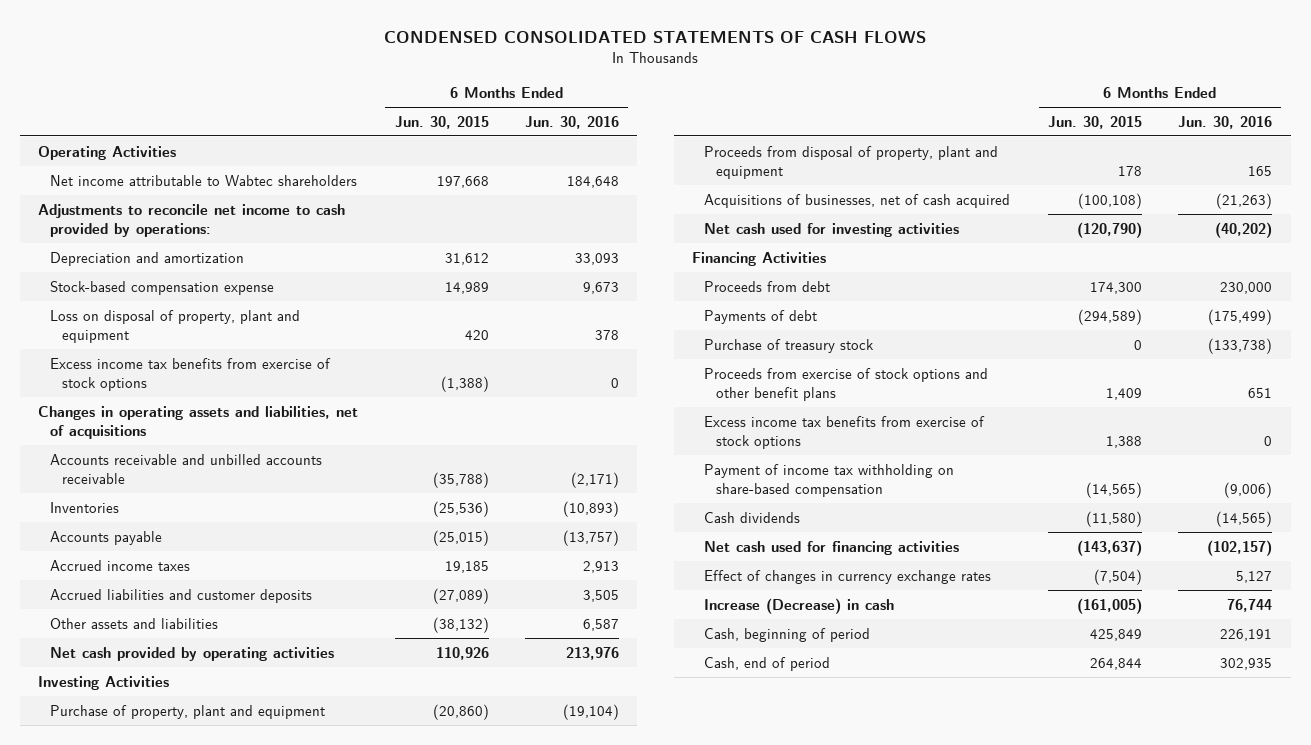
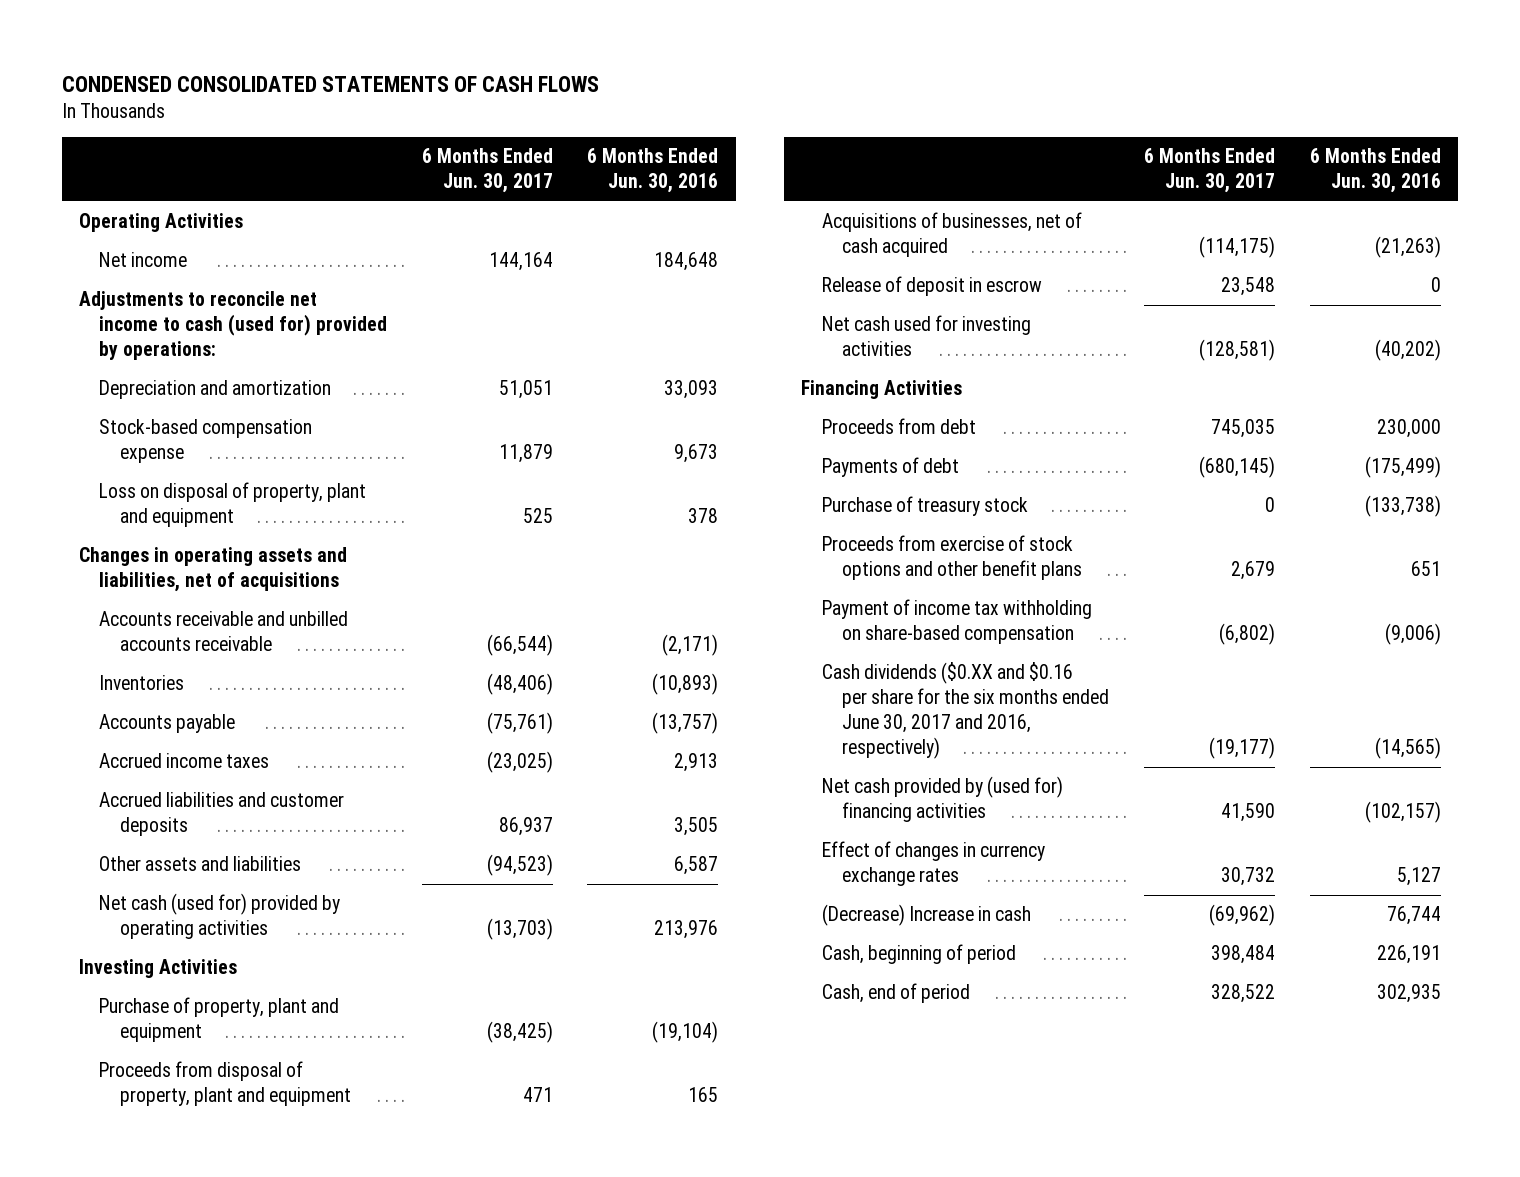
- | 6 Months Ended Jun. 30, 2015 | 6 Months Ended Jun. 30, 2016
+ | 6 Months Ended Jun. 30, 2017 | 6 Months Ended Jun. 30, 2016
- Net income attributable to Wabtec shareholders | 197,668 | 184,648
- Adjustments to reconcile net income to cash provided by operations:
+ Net income | 144,164 | 184,648
+ Adjustments to reconcile net income to cash (used for) provided by operations:
- Excess income tax benefits from exercise of stock options | (1,388) | 0
- Net cash provided by operating activities | 110,926 | 213,976
+ Net cash (used for) provided by operating activities | (13,703) | 213,976
+ Release of deposit in escrow | 23,548 | 0
- Excess income tax benefits from exercise of stock options | 1,388 | 0
- Cash dividends | (11,580) | (14,565)
- Net cash used for financing activities | (143,637) | (102,157)
+ Cash dividends ($0.XX and $0.16 per share for the six months ended June 30, 2017 and 2016, respectively) | (19,177) | (14,565)
+ Net cash provided by (used for) financing activities | 41,590 | (102,157)
- Increase (Decrease) in cash | (161,005) | 76,744
+ (Decrease) Increase in cash | (69,962) | 76,744

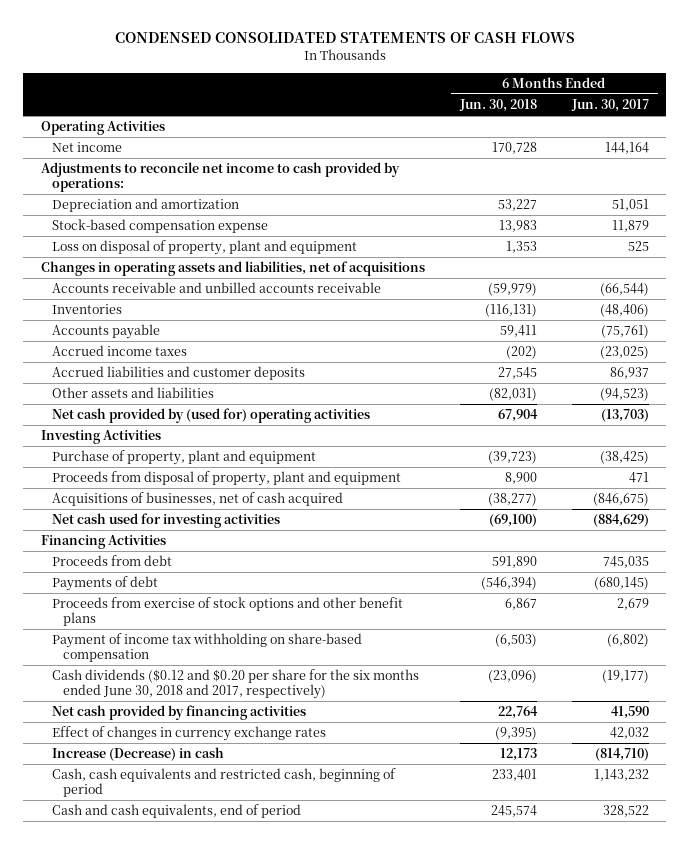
- | 6 Months Ended Jun. 30, 2017 | 6 Months Ended Jun. 30, 2016
+ | 6 Months Ended Jun. 30, 2018 | 6 Months Ended Jun. 30, 2017
- Adjustments to reconcile net income to cash (used for) provided by operations:
+ Adjustments to reconcile net income to cash provided by operations:
- Net cash (used for) provided by operating activities | (13,703) | 213,976
+ Net cash provided by (used for) operating activities | 67,904 | (13,703)
- Acquisitions of businesses, net of cash acquired | (114,175) | (21,263)
- Release of deposit in escrow | 23,548 | 0
- Net cash used for investing activities | (128,581) | (40,202)
+ Acquisitions of businesses, net of cash acquired | (38,277) | (846,675)
+ Net cash used for investing activities | (69,100) | (884,629)
- Purchase of treasury stock | 0 | (133,738)
- Cash dividends ($0.XX and $0.16 per share for the six months ended June 30, 2017 and 2016, respectively) | (19,177) | (14,565)
- Net cash provided by (used for) financing activities | 41,590 | (102,157)
- Effect of changes in currency exchange rates | 30,732 | 5,127
- (Decrease) Increase in cash | (69,962) | 76,744
- Cash, beginning of period | 398,484 | 226,191
- Cash, end of period | 328,522 | 302,935
+ Cash dividends ($0.12 and $0.20 per share for the six months ended June 30, 2018 and 2017, respectively) | (23,096) | (19,177)
+ Net cash provided by financing activities | 22,764 | 41,590
+ Effect of changes in currency exchange rates | (9,395) | 42,032
+ Increase (Decrease) in cash | 12,173 | (814,710)
+ Cash, cash equivalents and restricted cash, beginning of period | 233,401 | 1,143,232
+ Cash and cash equivalents, end of period | 245,574 | 328,522

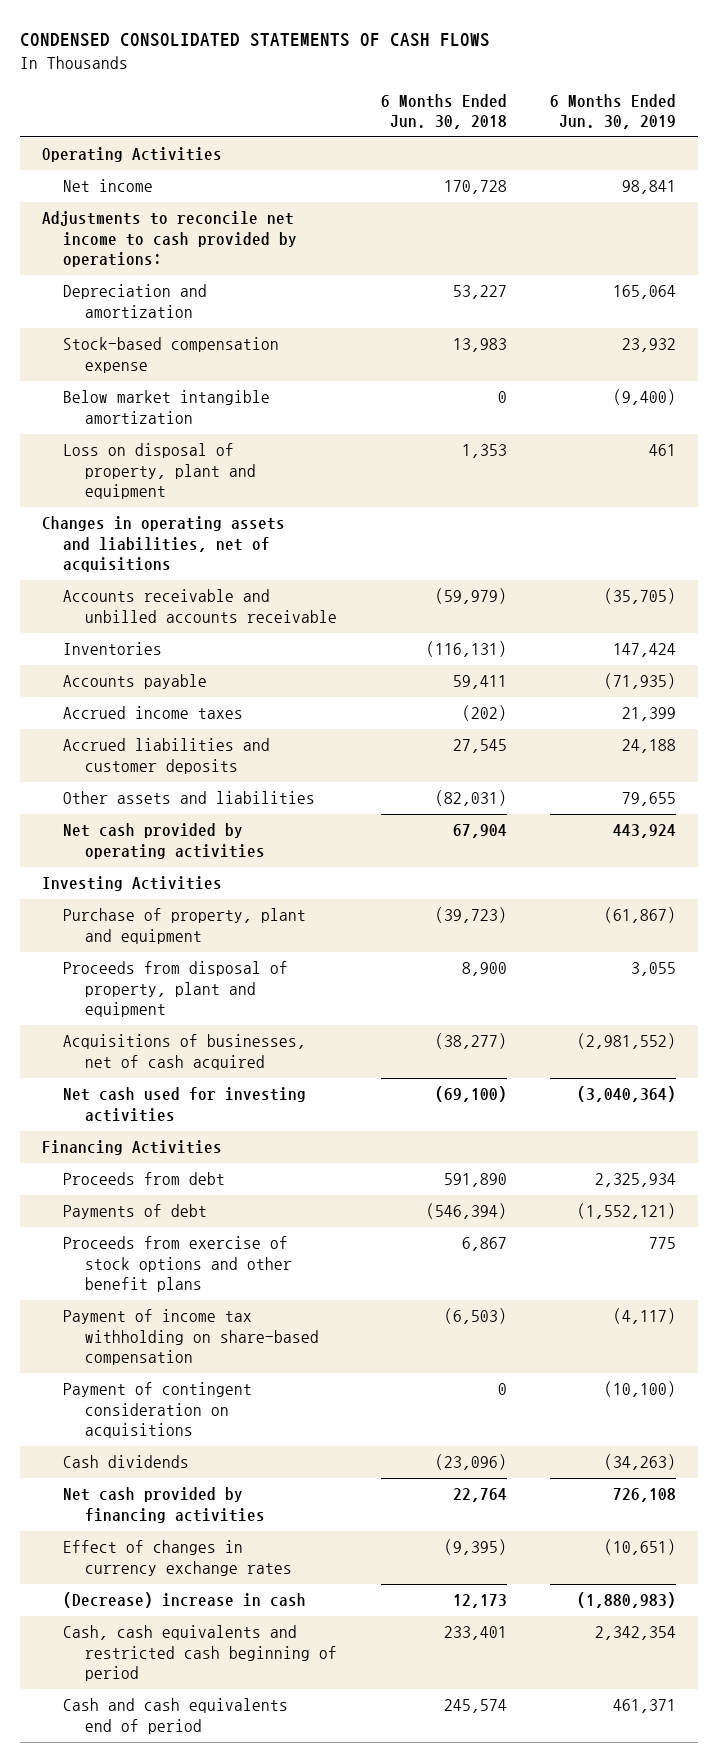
- | 6 Months Ended Jun. 30, 2018 | 6 Months Ended Jun. 30, 2017
+ | 6 Months Ended Jun. 30, 2018 | 6 Months Ended Jun. 30, 2019
+ Below market intangible amortization | 0 | (9,400)
- Net cash provided by (used for) operating activities | 67,904 | (13,703)
+ Net cash provided by operating activities | 67,904 | 443,924
- Cash dividends ($0.12 and $0.20 per share for the six months ended June 30, 2018 and 2017, respectively) | (23,096) | (19,177)
+ Payment of contingent consideration on acquisitions | 0 | (10,100)
+ Cash dividends | (23,096) | (34,263)
- Increase (Decrease) in cash | 12,173 | (814,710)
- Cash, cash equivalents and restricted cash, beginning of period | 233,401 | 1,143,232
- Cash and cash equivalents, end of period | 245,574 | 328,522
+ (Decrease) increase in cash | 12,173 | (1,880,983)
+ Cash, cash equivalents and restricted cash beginning of period | 233,401 | 2,342,354
+ Cash and cash equivalents end of period | 245,574 | 461,371

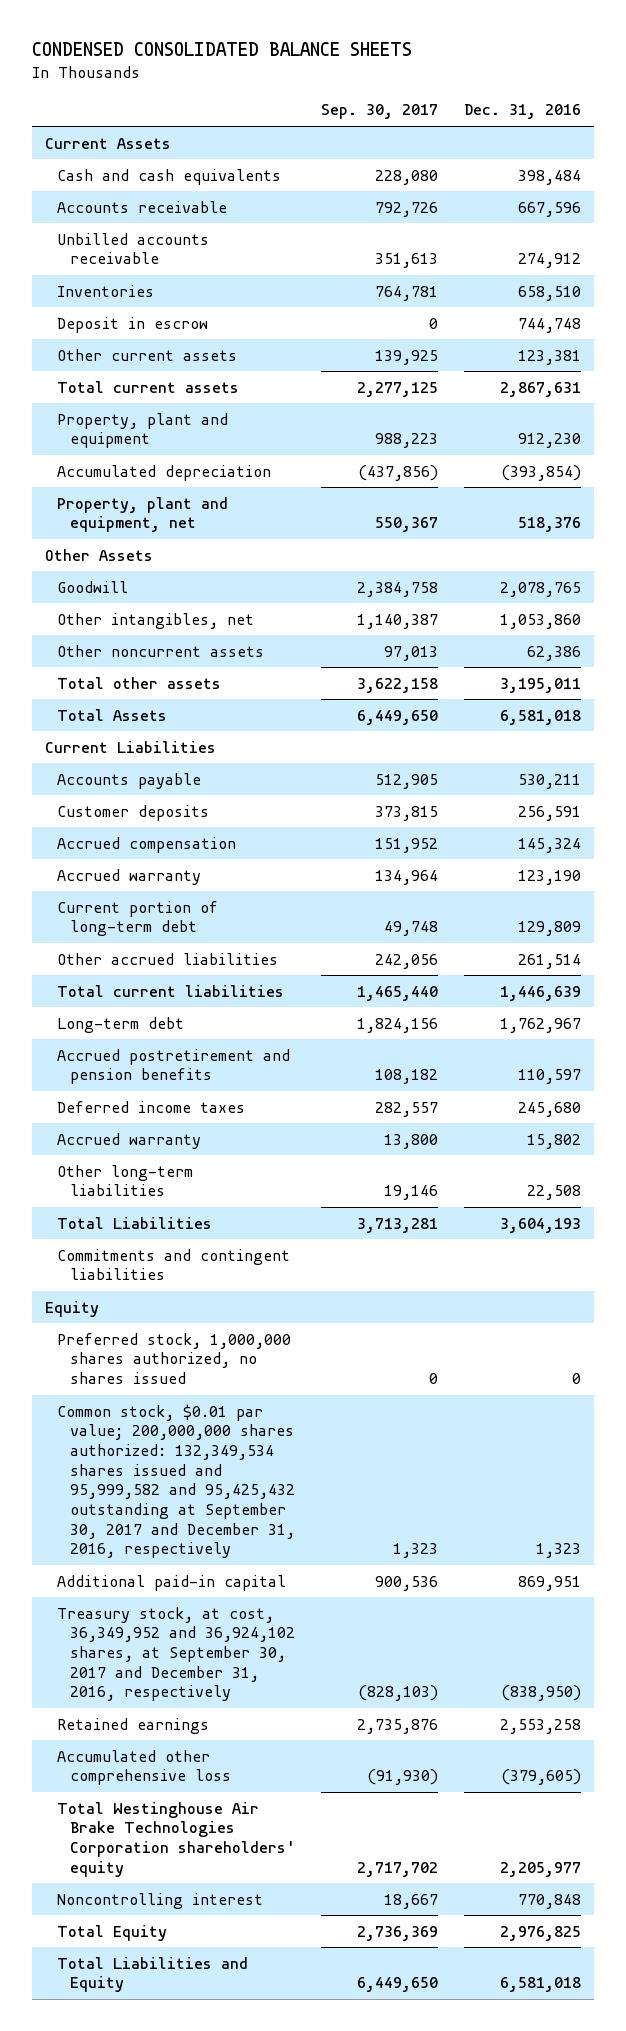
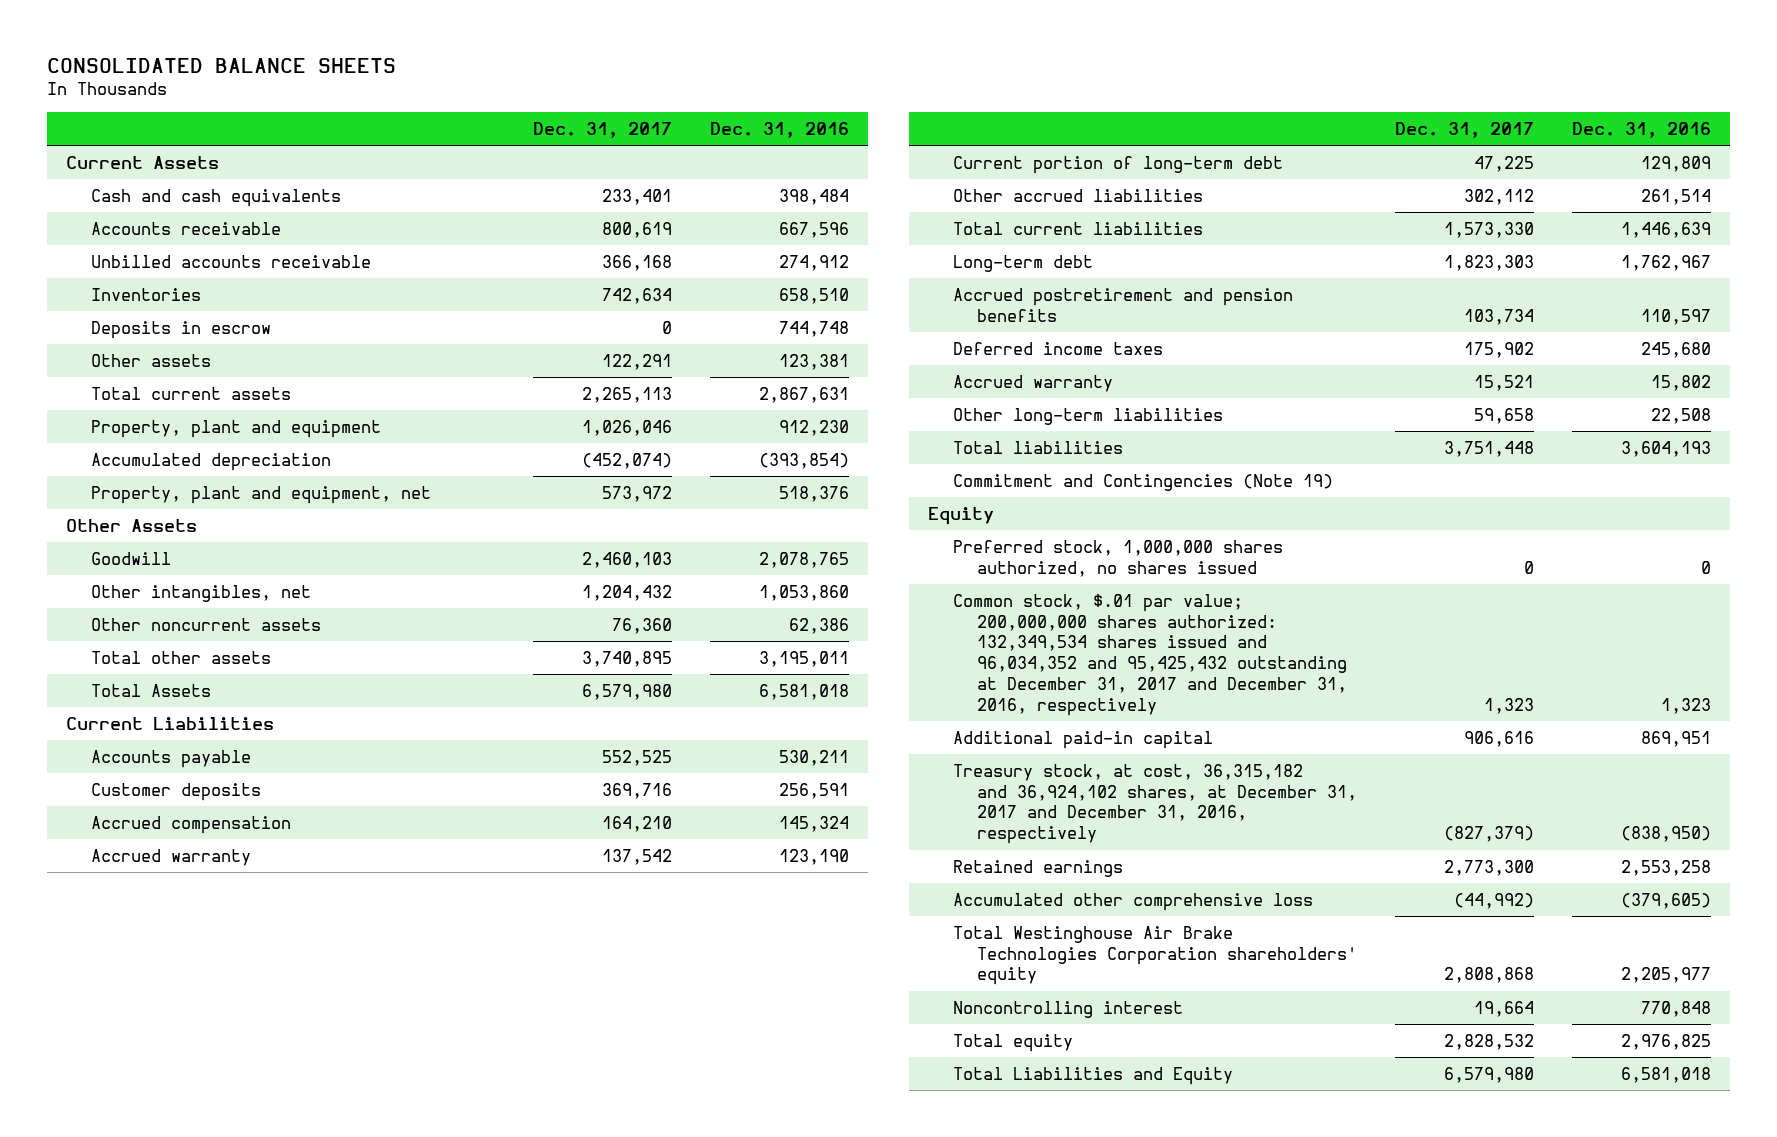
- CONDENSED CONSOLIDATED BALANCE SHEETS
+ CONSOLIDATED BALANCE SHEETS
- | Sep. 30, 2017 | Dec. 31, 2016
+ | Dec. 31, 2017 | Dec. 31, 2016
- Deposit in escrow | 0 | 744,748
- Other current assets | 139,925 | 123,381
+ Deposits in escrow | 0 | 744,748
+ Other assets | 122,291 | 123,381
- Total Liabilities | 3,713,281 | 3,604,193
- Commitments and contingent liabilities
+ Total liabilities | 3,751,448 | 3,604,193
+ Commitment and Contingencies (Note 19)
- Common stock, $0.01 par value; 200,000,000 shares authorized: 132,349,534 shares issued and 95,999,582 and 95,425,432 outstanding at September 30, 2017 and December 31, 2016, respectively | 1,323 | 1,323
+ Common stock, $.01 par value; 200,000,000 shares authorized: 132,349,534 shares issued and 96,034,352 and 95,425,432 outstanding at December 31, 2017 and December 31, 2016, respectively | 1,323 | 1,323
- Treasury stock, at cost, 36,349,952 and 36,924,102 shares, at September 30, 2017 and December 31, 2016, respectively | (828,103) | (838,950)
+ Treasury stock, at cost, 36,315,182 and 36,924,102 shares, at December 31, 2017 and December 31, 2016, respectively | (827,379) | (838,950)
- Total Equity | 2,736,369 | 2,976,825
+ Total equity | 2,828,532 | 2,976,825

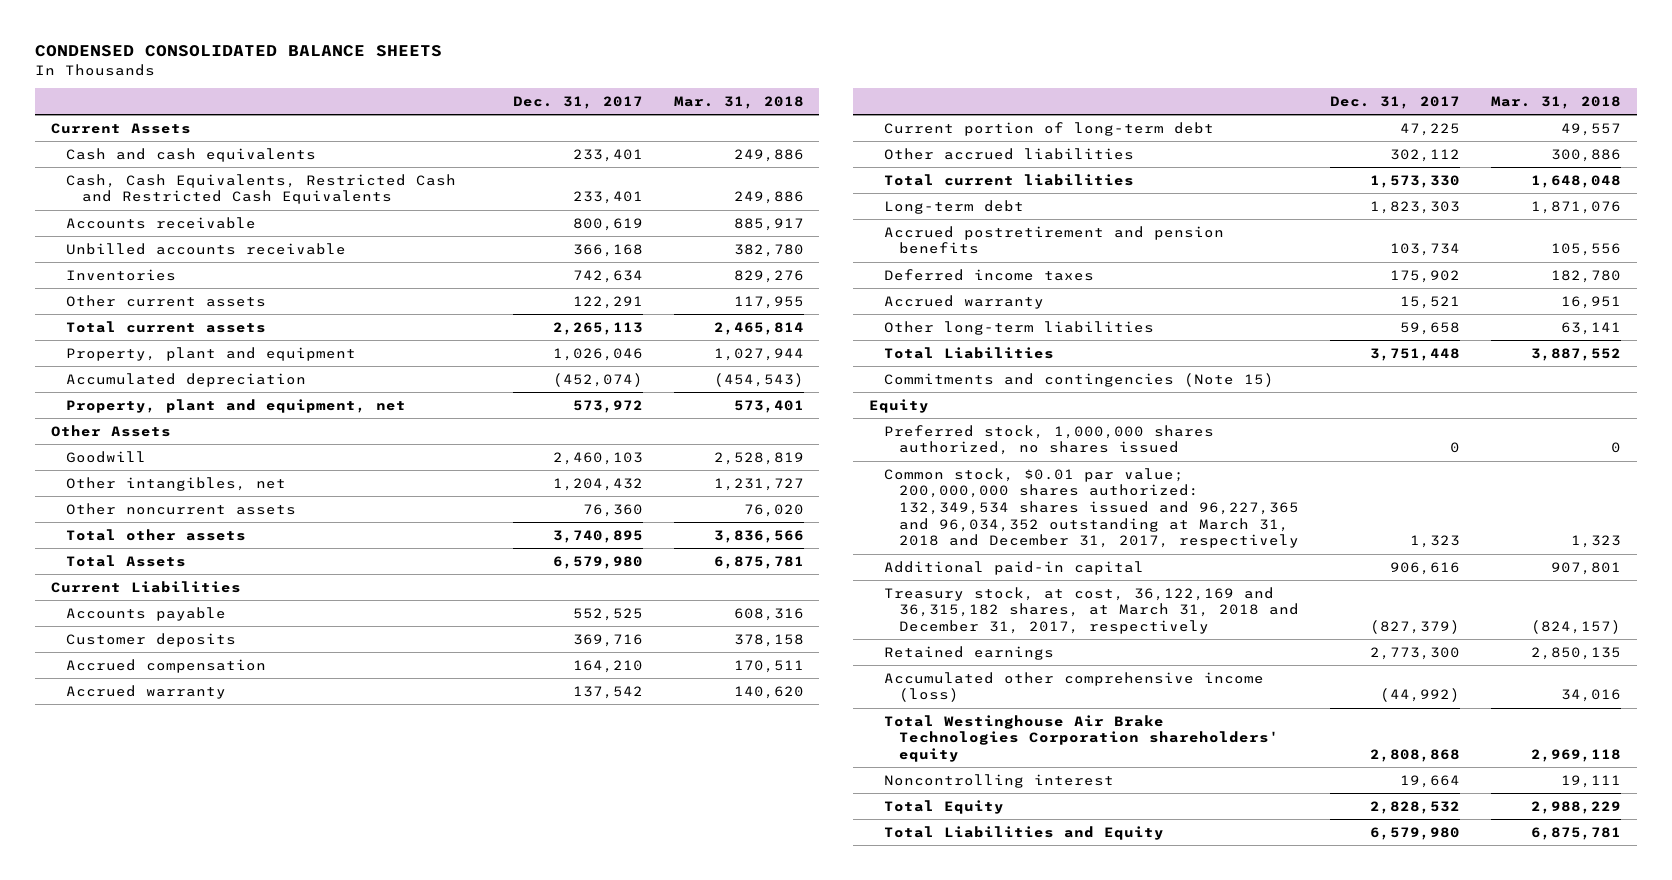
- CONSOLIDATED BALANCE SHEETS
+ CONDENSED CONSOLIDATED BALANCE SHEETS
- | Dec. 31, 2017 | Dec. 31, 2016
+ | Dec. 31, 2017 | Mar. 31, 2018
+ Cash, Cash Equivalents, Restricted Cash and Restricted Cash Equivalents | 233,401 | 249,886
- Deposits in escrow | 0 | 744,748
- Other assets | 122,291 | 123,381
+ Other current assets | 122,291 | 117,955
- Total liabilities | 3,751,448 | 3,604,193
- Commitment and Contingencies (Note 19)
+ Total Liabilities | 3,751,448 | 3,887,552
+ Commitments and contingencies (Note 15)
- Common stock, $.01 par value; 200,000,000 shares authorized: 132,349,534 shares issued and 96,034,352 and 95,425,432 outstanding at December 31, 2017 and December 31, 2016, respectively | 1,323 | 1,323
+ Common stock, $0.01 par value; 200,000,000 shares authorized: 132,349,534 shares issued and 96,227,365 and 96,034,352 outstanding at March 31, 2018 and December 31, 2017, respectively | 1,323 | 1,323
- Treasury stock, at cost, 36,315,182 and 36,924,102 shares, at December 31, 2017 and December 31, 2016, respectively | (827,379) | (838,950)
+ Treasury stock, at cost, 36,122,169 and 36,315,182 shares, at March 31, 2018 and December 31, 2017, respectively | (827,379) | (824,157)
- Accumulated other comprehensive loss | (44,992) | (379,605)
+ Accumulated other comprehensive income (loss) | (44,992) | 34,016
- Total equity | 2,828,532 | 2,976,825
+ Total Equity | 2,828,532 | 2,988,229

